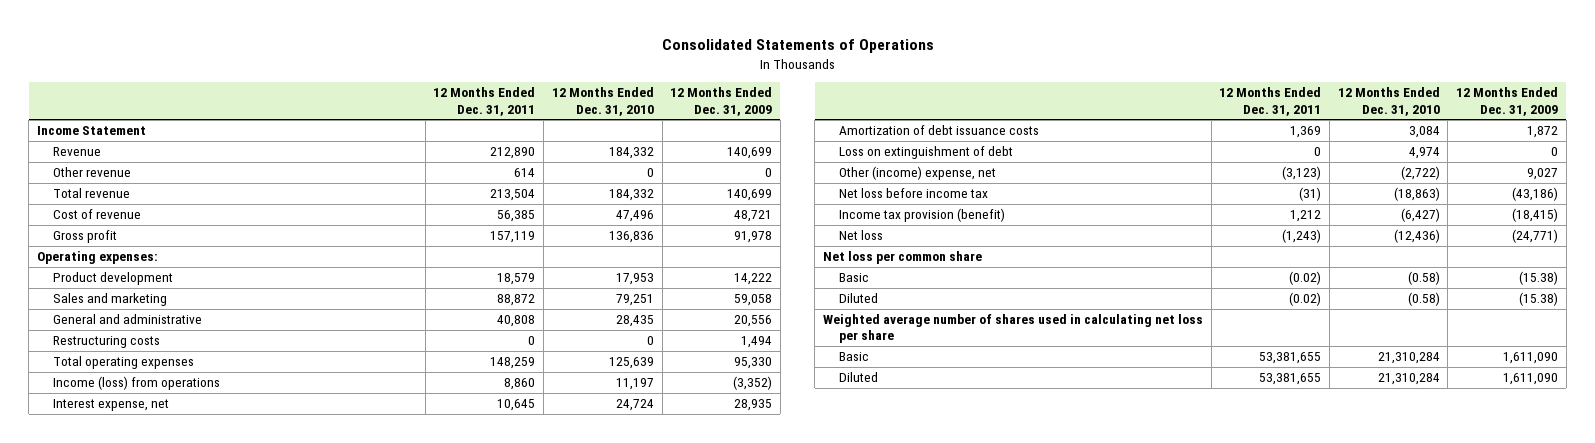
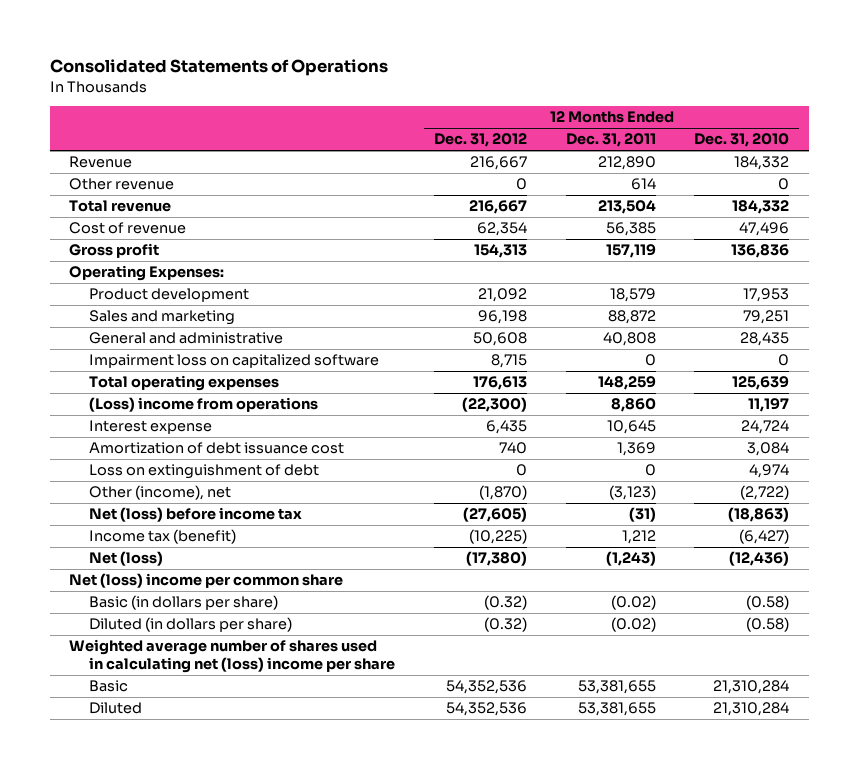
- | 12 Months Ended Dec. 31, 2011 | 12 Months Ended Dec. 31, 2010 | 12 Months Ended Dec. 31, 2009
+ | 12 Months Ended Dec. 31, 2012 | 12 Months Ended Dec. 31, 2011 | 12 Months Ended Dec. 31, 2010
- Income Statement
- Operating expenses:
+ Operating Expenses:
- Restructuring costs | 0 | 0 | 1,494
+ Impairment loss on capitalized software | 8,715 | 0 | 0
- Income (loss) from operations | 8,860 | 11,197 | (3,352)
- Interest expense, net | 10,645 | 24,724 | 28,935
- Amortization of debt issuance costs | 1,369 | 3,084 | 1,872
+ (Loss) income from operations | (22,300) | 8,860 | 11,197
+ Interest expense | 6,435 | 10,645 | 24,724
+ Amortization of debt issuance cost | 740 | 1,369 | 3,084
- Other (income) expense, net | (3,123) | (2,722) | 9,027
- Net loss before income tax | (31) | (18,863) | (43,186)
- Income tax provision (benefit) | 1,212 | (6,427) | (18,415)
- Net loss | (1,243) | (12,436) | (24,771)
- Net loss per common share
- Basic | (0.02) | (0.58) | (15.38)
- Diluted | (0.02) | (0.58) | (15.38)
- Weighted average number of shares used in calculating net loss per share
+ Other (income), net | (1,870) | (3,123) | (2,722)
+ Net (loss) before income tax | (27,605) | (31) | (18,863)
+ Income tax (benefit) | (10,225) | 1,212 | (6,427)
+ Net (loss) | (17,380) | (1,243) | (12,436)
+ Net (loss) income per common share
+ Basic (in dollars per share) | (0.32) | (0.02) | (0.58)
+ Diluted (in dollars per share) | (0.32) | (0.02) | (0.58)
+ Weighted average number of shares used in calculating net (loss) income per share

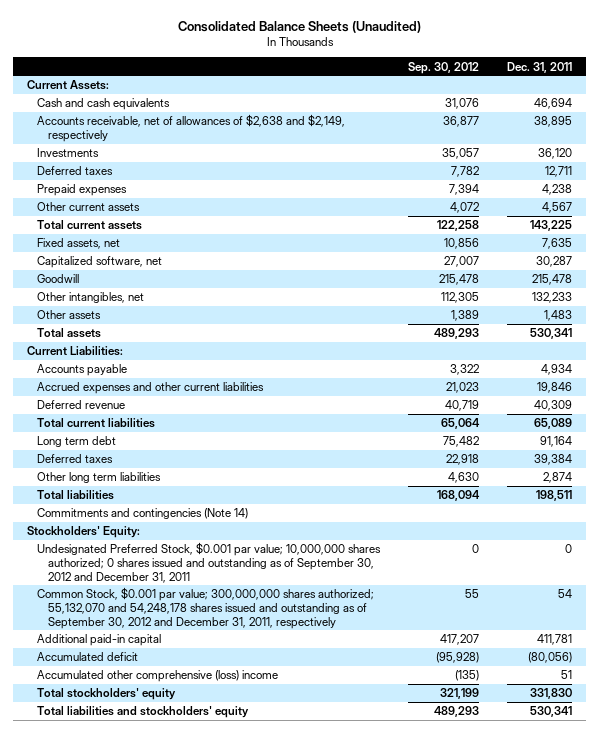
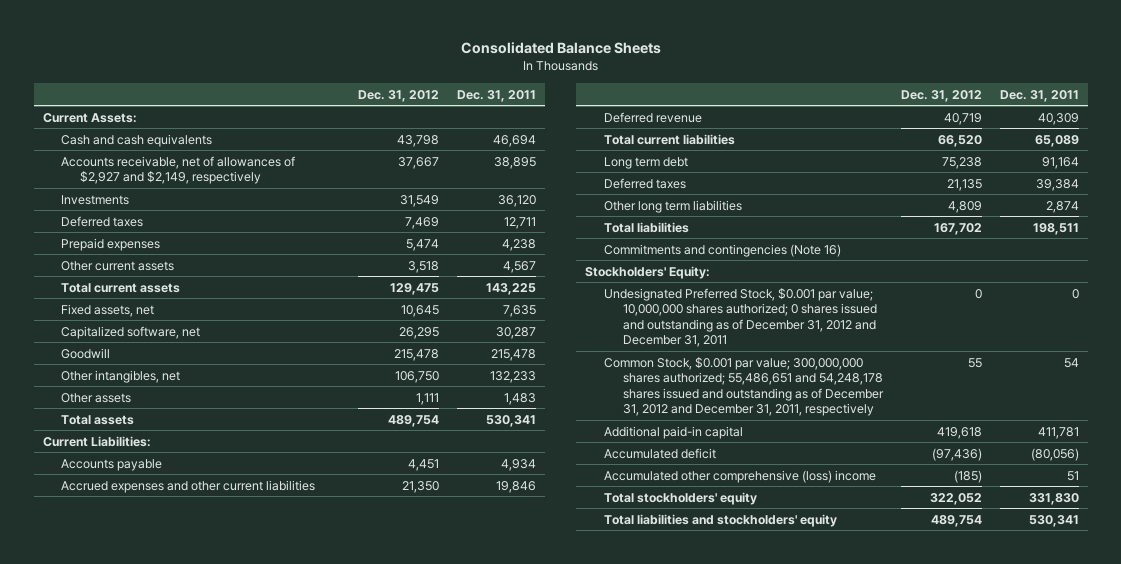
- Consolidated Balance Sheets (Unaudited)
+ Consolidated Balance Sheets
- | Sep. 30, 2012 | Dec. 31, 2011
+ | Dec. 31, 2012 | Dec. 31, 2011
- Accounts receivable, net of allowances of $2,638 and $2,149, respectively | 36,877 | 38,895
+ Accounts receivable, net of allowances of $2,927 and $2,149, respectively | 37,667 | 38,895
- Commitments and contingencies (Note 14)
+ Commitments and contingencies (Note 16)
- Undesignated Preferred Stock, $0.001 par value; 10,000,000 shares authorized; 0 shares issued and outstanding as of September 30, 2012 and December 31, 2011 | 0 | 0
- Common Stock, $0.001 par value; 300,000,000 shares authorized; 55,132,070 and 54,248,178 shares issued and outstanding as of September 30, 2012 and December 31, 2011, respectively | 55 | 54
+ Undesignated Preferred Stock, $0.001 par value; 10,000,000 shares authorized; 0 shares issued and outstanding as of December 31, 2012 and December 31, 2011 | 0 | 0
+ Common Stock, $0.001 par value; 300,000,000 shares authorized; 55,486,651 and 54,248,178 shares issued and outstanding as of December 31, 2012 and December 31, 2011, respectively | 55 | 54

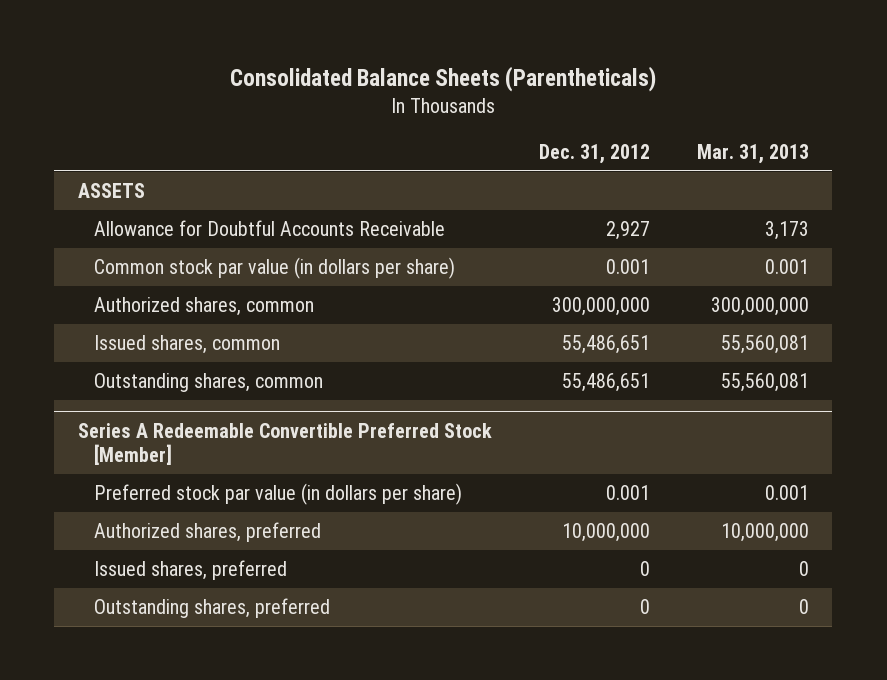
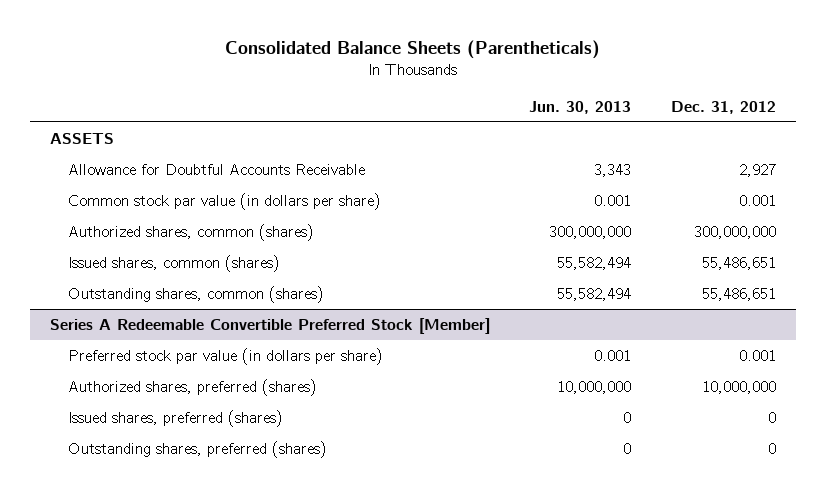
- | Dec. 31, 2012 | Mar. 31, 2013
+ | Jun. 30, 2013 | Dec. 31, 2012
- Authorized shares, common | 300,000,000 | 300,000,000
- Issued shares, common | 55,486,651 | 55,560,081
- Outstanding shares, common | 55,486,651 | 55,560,081
+ Authorized shares, common (shares) | 300,000,000 | 300,000,000
+ Issued shares, common (shares) | 55,582,494 | 55,486,651
+ Outstanding shares, common (shares) | 55,582,494 | 55,486,651
@ Series A Redeemable Convertible Preferred Stock [Member]
- Authorized shares, preferred | 10,000,000 | 10,000,000
- Issued shares, preferred | 0 | 0
- Outstanding shares, preferred | 0 | 0
+ Authorized shares, preferred (shares) | 10,000,000 | 10,000,000
+ Issued shares, preferred (shares) | 0 | 0
+ Outstanding shares, preferred (shares) | 0 | 0

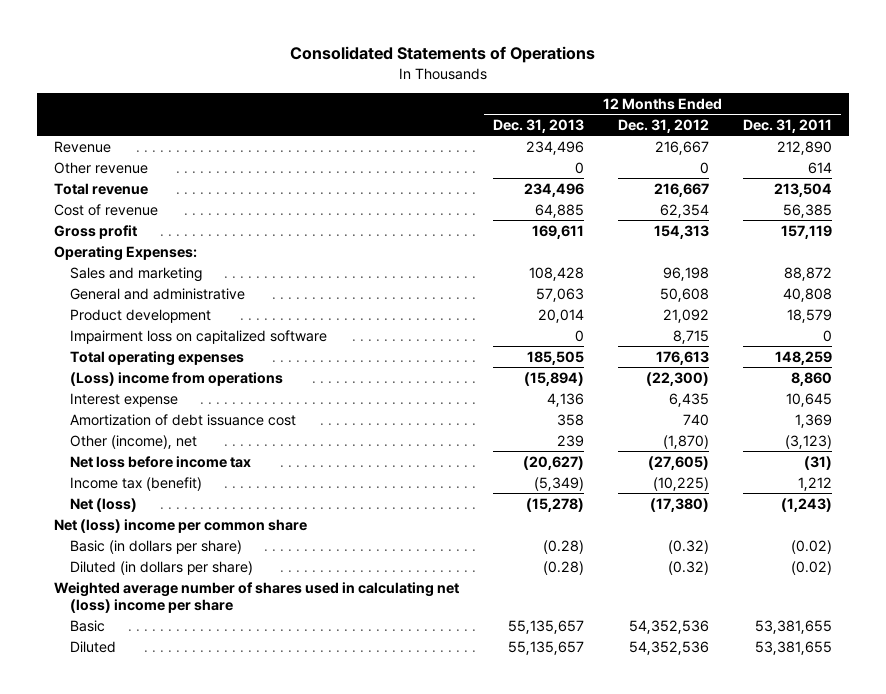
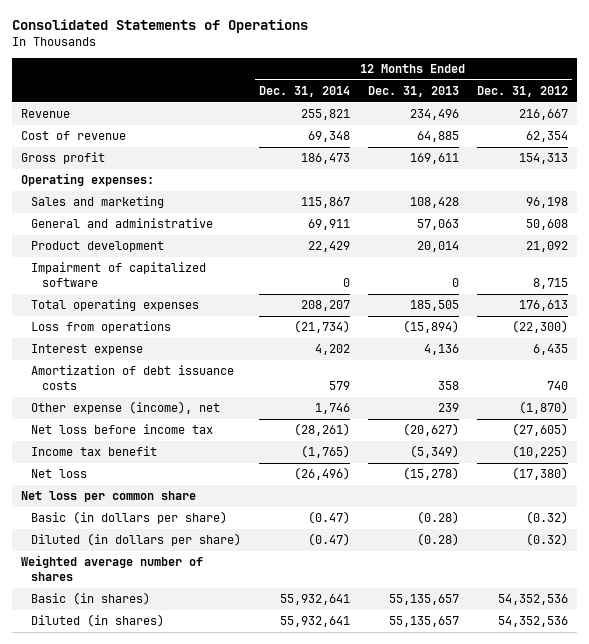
- | 12 Months Ended Dec. 31, 2013 | 12 Months Ended Dec. 31, 2012 | 12 Months Ended Dec. 31, 2011
+ | 12 Months Ended Dec. 31, 2014 | 12 Months Ended Dec. 31, 2013 | 12 Months Ended Dec. 31, 2012
- Other revenue | 0 | 0 | 614
- Total revenue | 234,496 | 216,667 | 213,504
- Operating Expenses:
+ Operating expenses:
- Impairment loss on capitalized software | 0 | 8,715 | 0
+ Impairment of capitalized software | 0 | 0 | 8,715
- (Loss) income from operations | (15,894) | (22,300) | 8,860
+ Loss from operations | (21,734) | (15,894) | (22,300)
- Amortization of debt issuance cost | 358 | 740 | 1,369
- Other (income), net | 239 | (1,870) | (3,123)
+ Amortization of debt issuance costs | 579 | 358 | 740
+ Other expense (income), net | 1,746 | 239 | (1,870)
- Income tax (benefit) | (5,349) | (10,225) | 1,212
- Net (loss) | (15,278) | (17,380) | (1,243)
- Net (loss) income per common share
+ Income tax benefit | (1,765) | (5,349) | (10,225)
+ Net loss | (26,496) | (15,278) | (17,380)
+ Net loss per common share
- Weighted average number of shares used in calculating net (loss) income per share
- Basic | 55,135,657 | 54,352,536 | 53,381,655
- Diluted | 55,135,657 | 54,352,536 | 53,381,655
+ Weighted average number of shares
+ Basic (in shares) | 55,932,641 | 55,135,657 | 54,352,536
+ Diluted (in shares) | 55,932,641 | 55,135,657 | 54,352,536

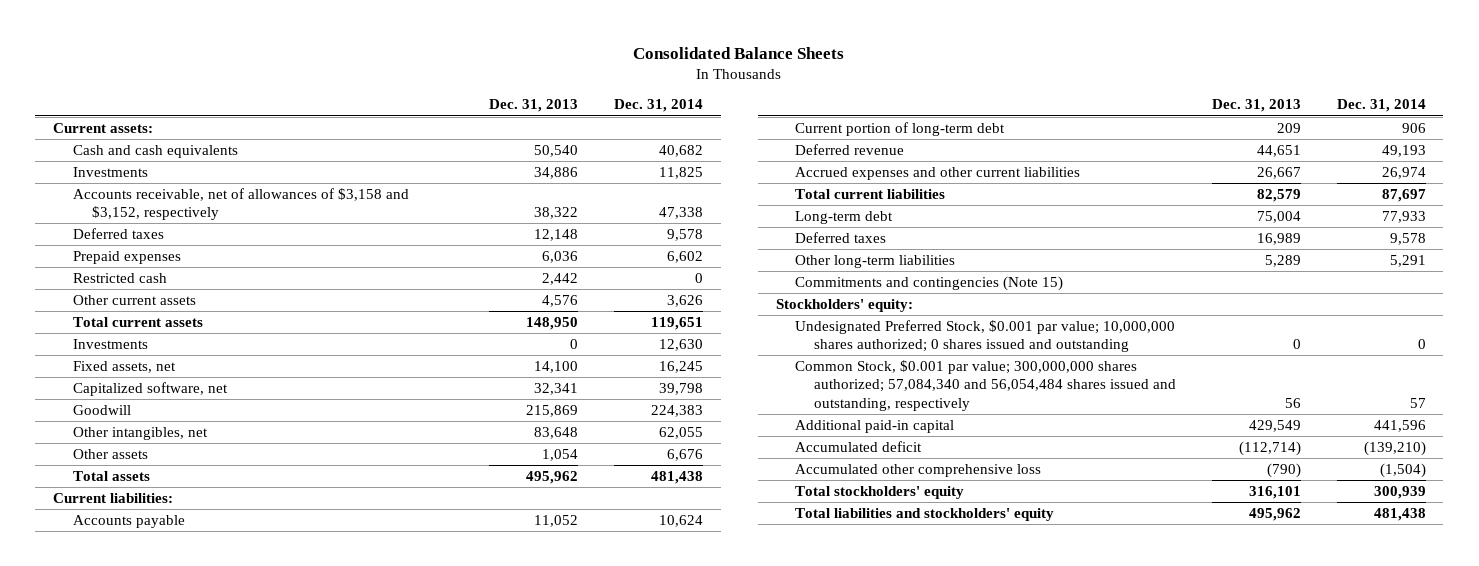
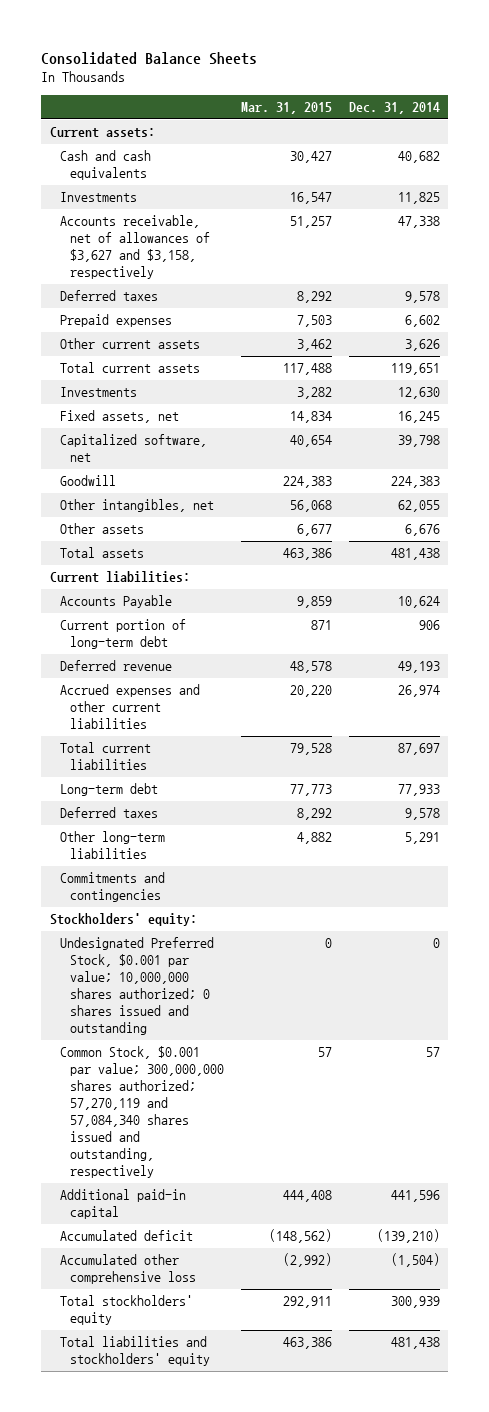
- | Dec. 31, 2013 | Dec. 31, 2014
+ | Mar. 31, 2015 | Dec. 31, 2014
- Accounts receivable, net of allowances of $3,158 and $3,152, respectively | 38,322 | 47,338
+ Accounts receivable, net of allowances of $3,627 and $3,158, respectively | 51,257 | 47,338
- Restricted cash | 2,442 | 0
- Accounts payable | 11,052 | 10,624
+ Accounts Payable | 9,859 | 10,624
- Commitments and contingencies (Note 15)
+ Commitments and contingencies
- Common Stock, $0.001 par value; 300,000,000 shares authorized; 57,084,340 and 56,054,484 shares issued and outstanding, respectively | 56 | 57
+ Common Stock, $0.001 par value; 300,000,000 shares authorized; 57,270,119 and 57,084,340 shares issued and outstanding, respectively | 57 | 57

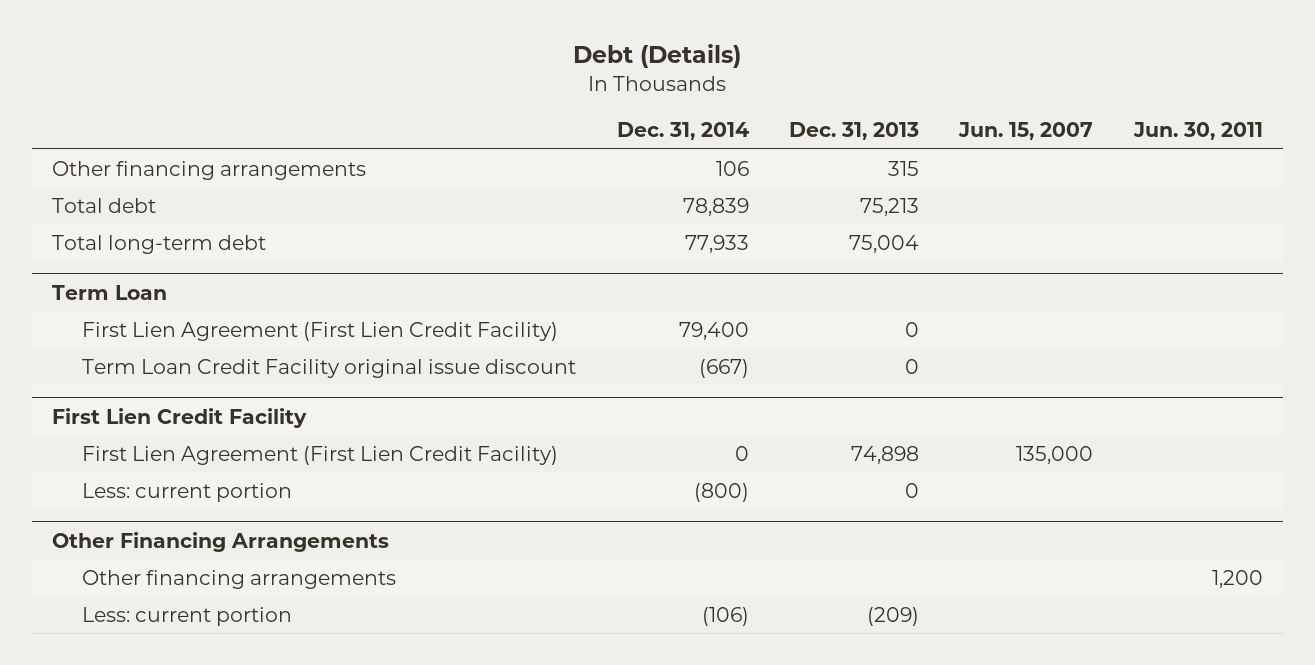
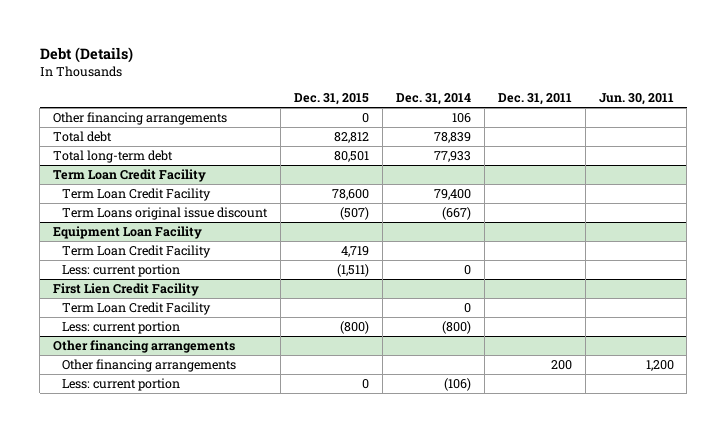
- | Dec. 31, 2014 | Dec. 31, 2013 | Jun. 15, 2007 | Jun. 30, 2011
+ | Dec. 31, 2015 | Dec. 31, 2014 | Dec. 31, 2011 | Jun. 30, 2011
- Term Loan
- First Lien Agreement (First Lien Credit Facility) | 79,400 | 0 | |
- Term Loan Credit Facility original issue discount | (667) | 0 | |
+ Term Loan Credit Facility
+ Term Loan Credit Facility | 78,600 | 79,400 | |
+ Term Loans original issue discount | (507) | (667) | |
+ Equipment Loan Facility
+ Term Loan Credit Facility | 4,719 | | |
+ Less: current portion | (1,511) | 0 | |
@ First Lien Credit Facility
- First Lien Agreement (First Lien Credit Facility) | 0 | 74,898 | 135,000 |
+ Term Loan Credit Facility | | 0 | |
- Other Financing Arrangements
+ Other financing arrangements

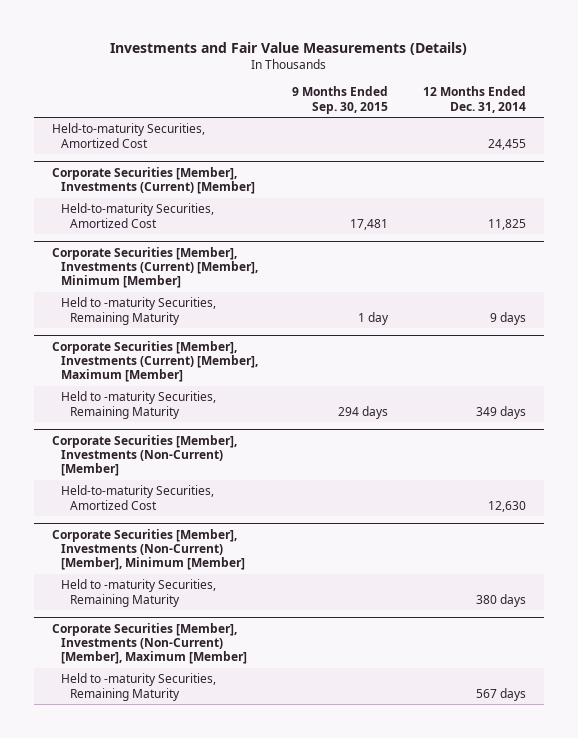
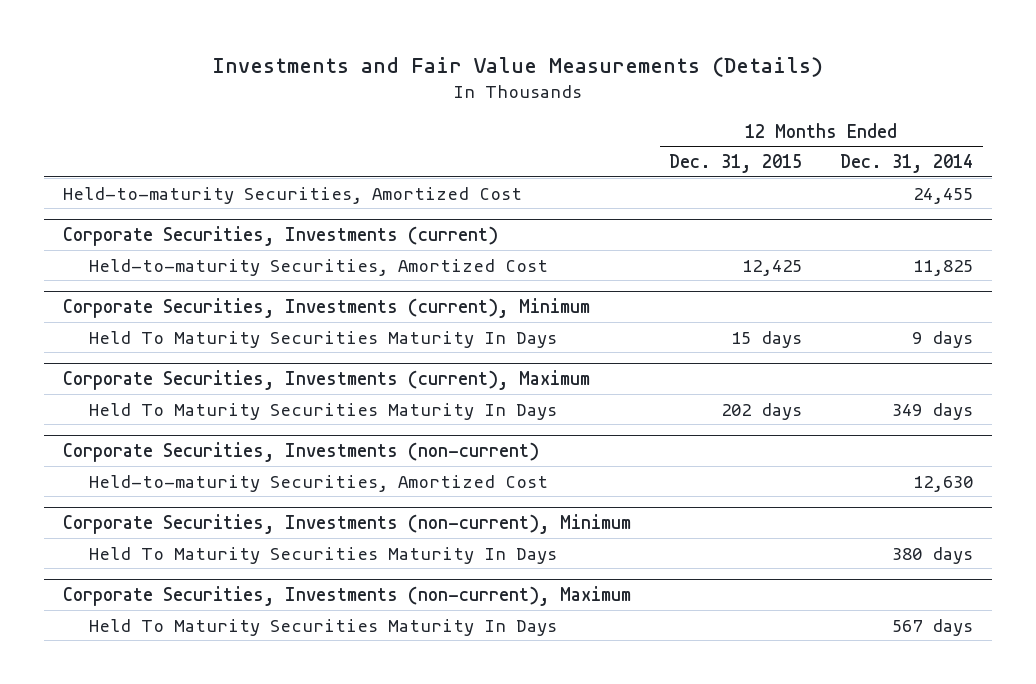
- | 9 Months Ended Sep. 30, 2015 | 12 Months Ended Dec. 31, 2014
+ | 12 Months Ended Dec. 31, 2015 | 12 Months Ended Dec. 31, 2014
- Corporate Securities [Member], Investments (Current) [Member]
+ Corporate Securities, Investments (current)
- Corporate Securities [Member], Investments (Current) [Member], Minimum [Member]
- Held to -maturity Securities, Remaining Maturity | 1 day | 9 days
- Corporate Securities [Member], Investments (Current) [Member], Maximum [Member]
- Held to -maturity Securities, Remaining Maturity | 294 days | 349 days
- Corporate Securities [Member], Investments (Non-Current) [Member]
+ Corporate Securities, Investments (current), Minimum
+ Held To Maturity Securities Maturity In Days | 15 days | 9 days
+ Corporate Securities, Investments (current), Maximum
+ Held To Maturity Securities Maturity In Days | 202 days | 349 days
+ Corporate Securities, Investments (non-current)
- Corporate Securities [Member], Investments (Non-Current) [Member], Minimum [Member]
- Held to -maturity Securities, Remaining Maturity | | 380 days
- Corporate Securities [Member], Investments (Non-Current) [Member], Maximum [Member]
- Held to -maturity Securities, Remaining Maturity | | 567 days
+ Corporate Securities, Investments (non-current), Minimum
+ Held To Maturity Securities Maturity In Days | | 380 days
+ Corporate Securities, Investments (non-current), Maximum
+ Held To Maturity Securities Maturity In Days | | 567 days

